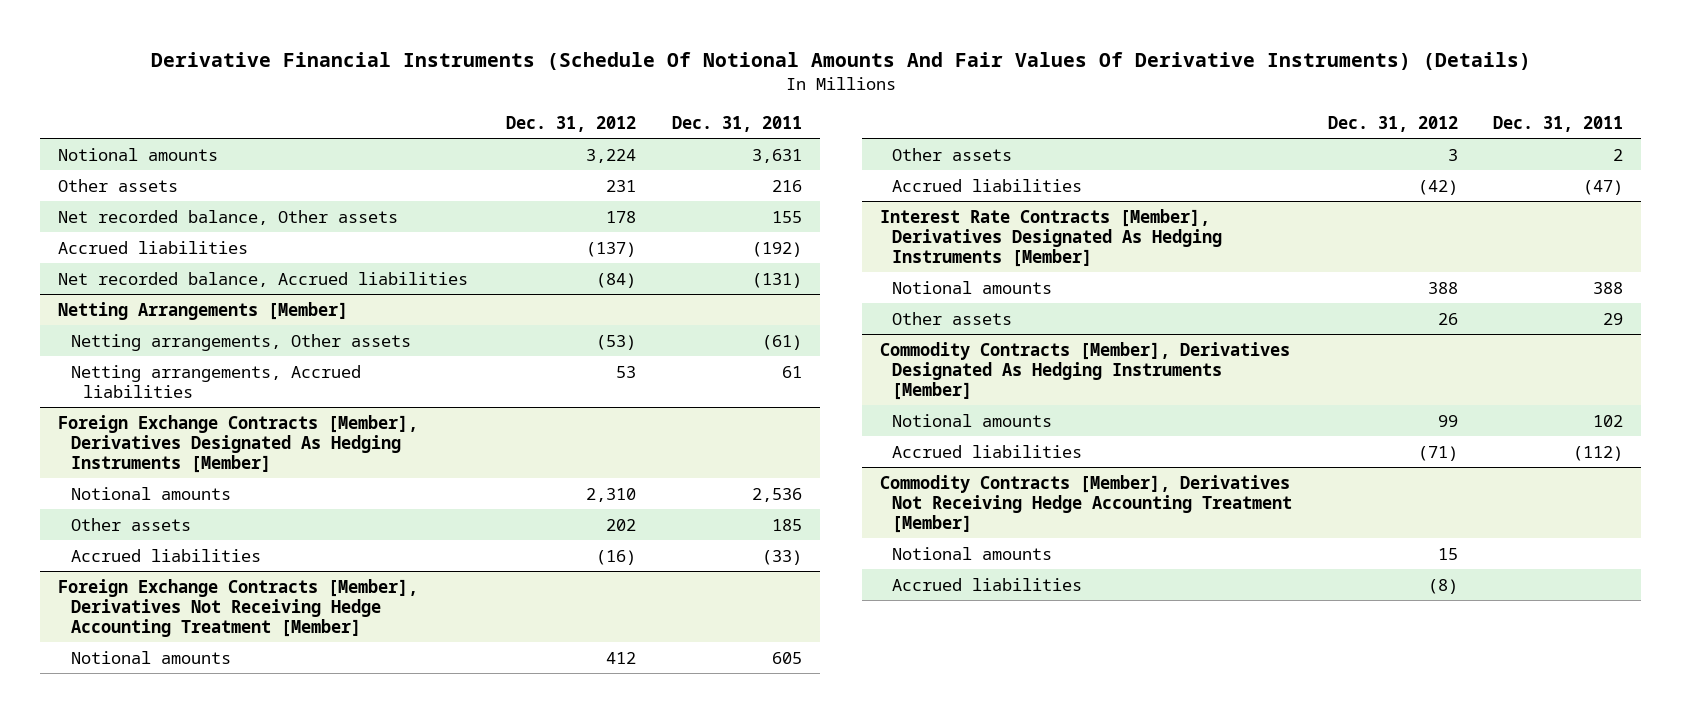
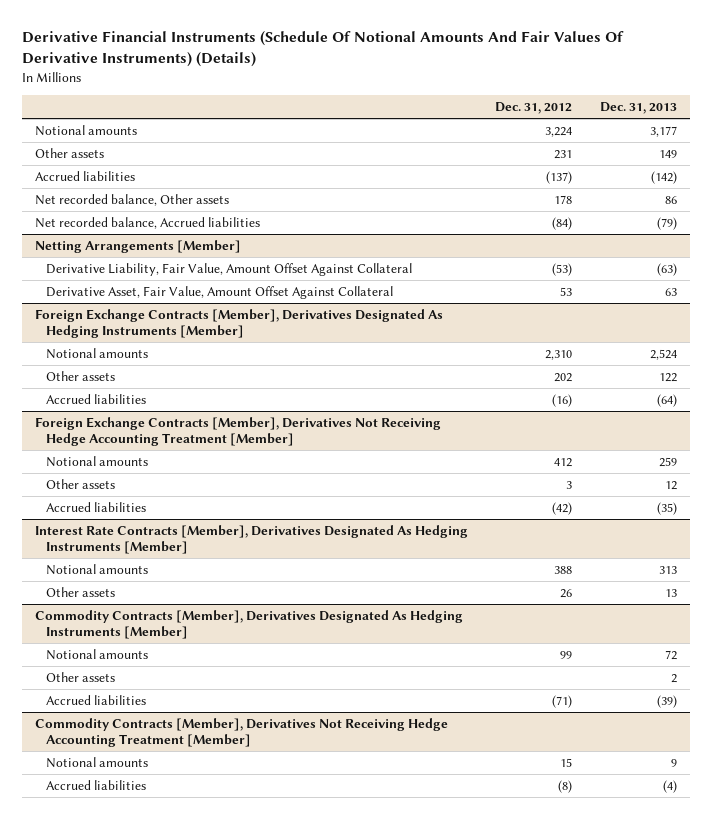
- | Dec. 31, 2012 | Dec. 31, 2011
+ | Dec. 31, 2012 | Dec. 31, 2013
moved down: Net recorded balance, Other assets | 178 | 86
@ Netting Arrangements [Member]
- Netting arrangements, Other assets | (53) | (61)
- Netting arrangements, Accrued liabilities | 53 | 61
+ Derivative Liability, Fair Value, Amount Offset Against Collateral | (53) | (63)
+ Derivative Asset, Fair Value, Amount Offset Against Collateral | 53 | 63
@ Commodity Contracts [Member], Derivatives Designated As Hedging Instruments [Member]
+ Other assets | | 2

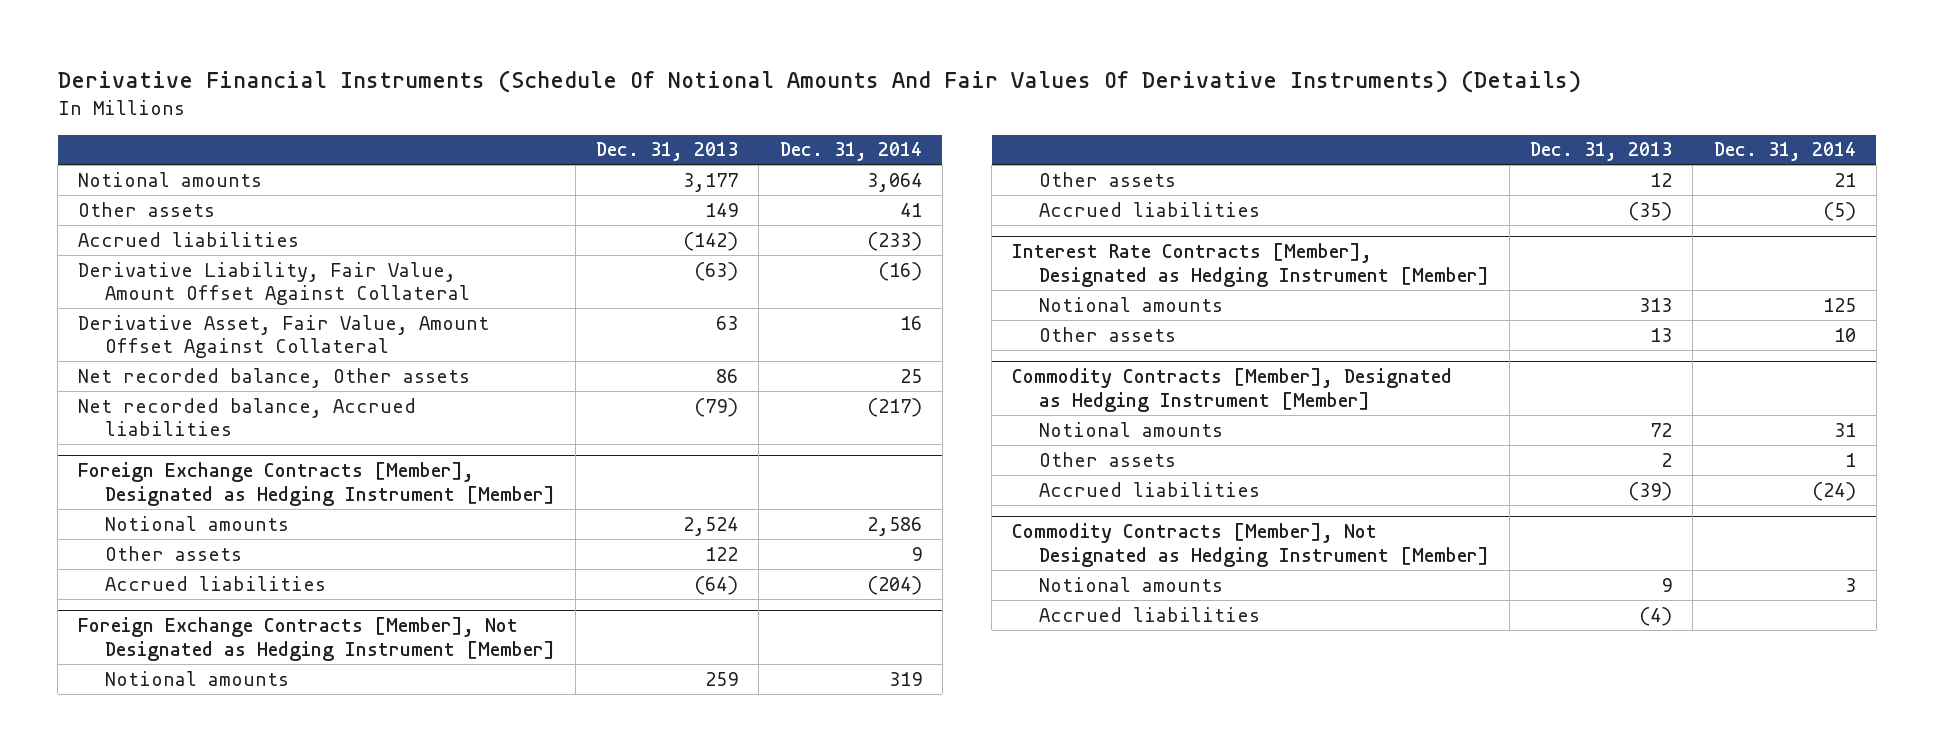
- | Dec. 31, 2012 | Dec. 31, 2013
+ | Dec. 31, 2013 | Dec. 31, 2014
- Netting Arrangements [Member]
- Foreign Exchange Contracts [Member], Derivatives Designated As Hedging Instruments [Member]
moved down: Net recorded balance, Other assets | 86 | 25
moved down: Net recorded balance, Accrued liabilities | (79) | (217)
+ Foreign Exchange Contracts [Member], Designated as Hedging Instrument [Member]
- Foreign Exchange Contracts [Member], Derivatives Not Receiving Hedge Accounting Treatment [Member]
+ Foreign Exchange Contracts [Member], Not Designated as Hedging Instrument [Member]
- Interest Rate Contracts [Member], Derivatives Designated As Hedging Instruments [Member]
+ Interest Rate Contracts [Member], Designated as Hedging Instrument [Member]
- Commodity Contracts [Member], Derivatives Designated As Hedging Instruments [Member]
+ Commodity Contracts [Member], Designated as Hedging Instrument [Member]
- Commodity Contracts [Member], Derivatives Not Receiving Hedge Accounting Treatment [Member]
+ Commodity Contracts [Member], Not Designated as Hedging Instrument [Member]

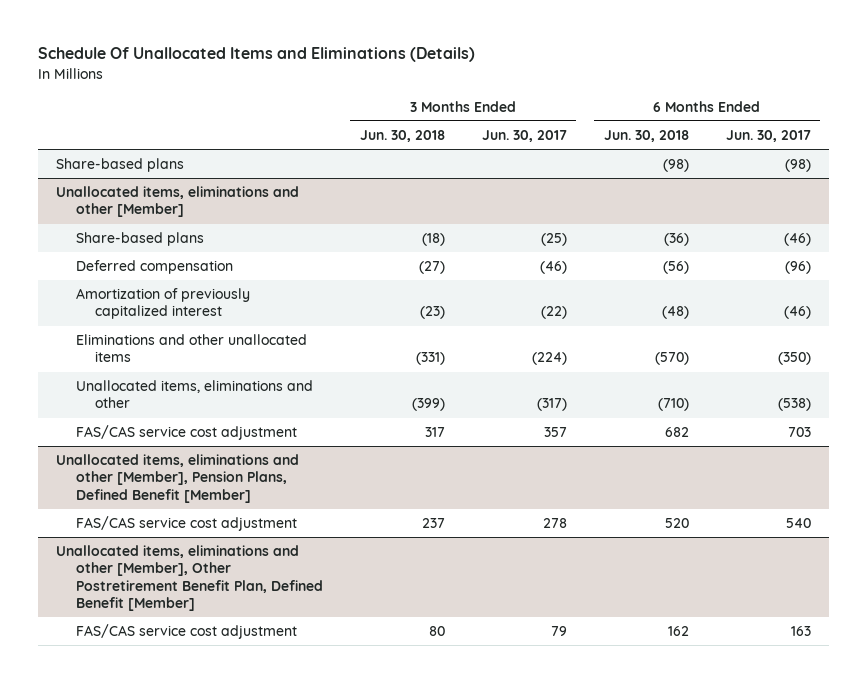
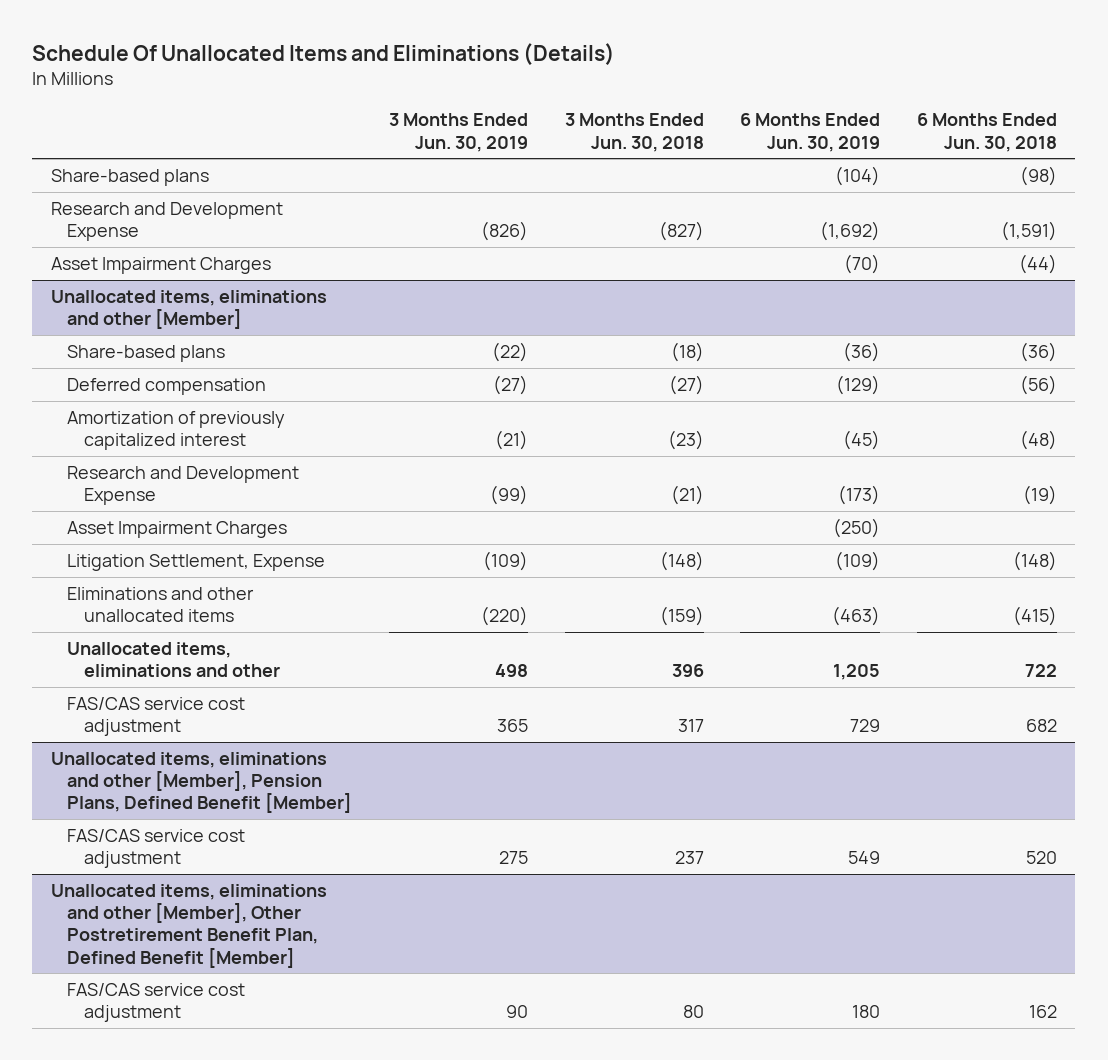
- | 3 Months Ended Jun. 30, 2018 | 3 Months Ended Jun. 30, 2017 | 6 Months Ended Jun. 30, 2018 | 6 Months Ended Jun. 30, 2017
+ | 3 Months Ended Jun. 30, 2019 | 3 Months Ended Jun. 30, 2018 | 6 Months Ended Jun. 30, 2019 | 6 Months Ended Jun. 30, 2018
+ Research and Development Expense | (826) | (827) | (1,692) | (1,591)
+ Asset Impairment Charges | | | (70) | (44)
@ Unallocated items, eliminations and other [Member]
- Eliminations and other unallocated items | (331) | (224) | (570) | (350)
- Unallocated items, eliminations and other | (399) | (317) | (710) | (538)
+ Research and Development Expense | (99) | (21) | (173) | (19)
+ Asset Impairment Charges | | | (250) |
+ Litigation Settlement, Expense | (109) | (148) | (109) | (148)
+ Eliminations and other unallocated items | (220) | (159) | (463) | (415)
+ Unallocated items, eliminations and other | 498 | 396 | 1,205 | 722

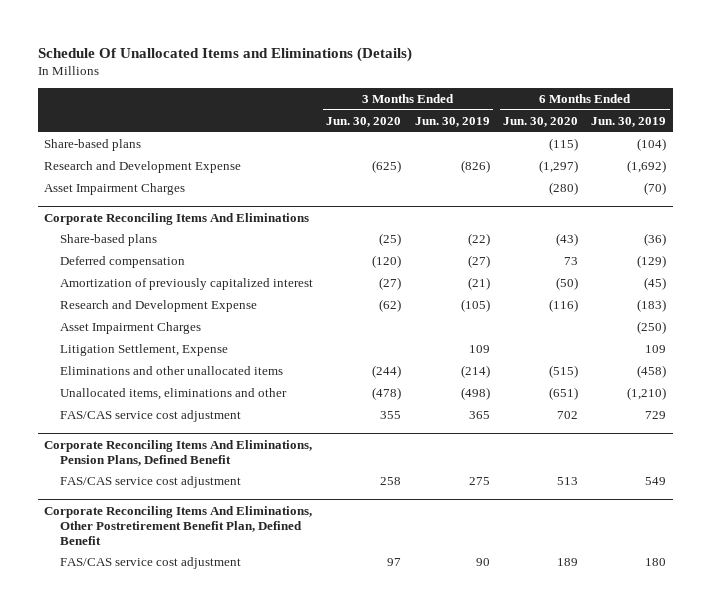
- | 3 Months Ended Jun. 30, 2019 | 3 Months Ended Jun. 30, 2018 | 6 Months Ended Jun. 30, 2019 | 6 Months Ended Jun. 30, 2018
+ | 3 Months Ended Jun. 30, 2020 | 3 Months Ended Jun. 30, 2019 | 6 Months Ended Jun. 30, 2020 | 6 Months Ended Jun. 30, 2019
- Unallocated items, eliminations and other [Member]
+ Corporate Reconciling Items And Eliminations
- Research and Development Expense | (99) | (21) | (173) | (19)
+ Research and Development Expense | (62) | (105) | (116) | (183)
- Litigation Settlement, Expense | (109) | (148) | (109) | (148)
- Eliminations and other unallocated items | (220) | (159) | (463) | (415)
- Unallocated items, eliminations and other | 498 | 396 | 1,205 | 722
+ Litigation Settlement, Expense | | 109 | | 109
+ Eliminations and other unallocated items | (244) | (214) | (515) | (458)
+ Unallocated items, eliminations and other | (478) | (498) | (651) | (1,210)
- Unallocated items, eliminations and other [Member], Pension Plans, Defined Benefit [Member]
+ Corporate Reconciling Items And Eliminations, Pension Plans, Defined Benefit
- Unallocated items, eliminations and other [Member], Other Postretirement Benefit Plan, Defined Benefit [Member]
+ Corporate Reconciling Items And Eliminations, Other Postretirement Benefit Plan, Defined Benefit

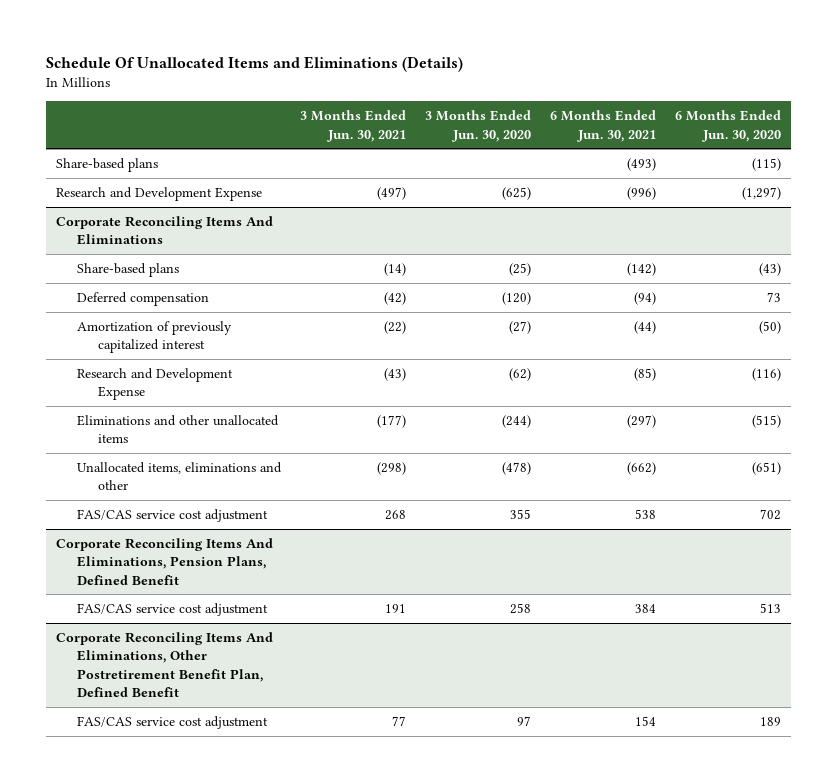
- | 3 Months Ended Jun. 30, 2020 | 3 Months Ended Jun. 30, 2019 | 6 Months Ended Jun. 30, 2020 | 6 Months Ended Jun. 30, 2019
+ | 3 Months Ended Jun. 30, 2021 | 3 Months Ended Jun. 30, 2020 | 6 Months Ended Jun. 30, 2021 | 6 Months Ended Jun. 30, 2020
- Asset Impairment Charges | | | (280) | (70)
@ Corporate Reconciling Items And Eliminations
- Asset Impairment Charges | | | | (250)
- Litigation Settlement, Expense | | 109 | | 109

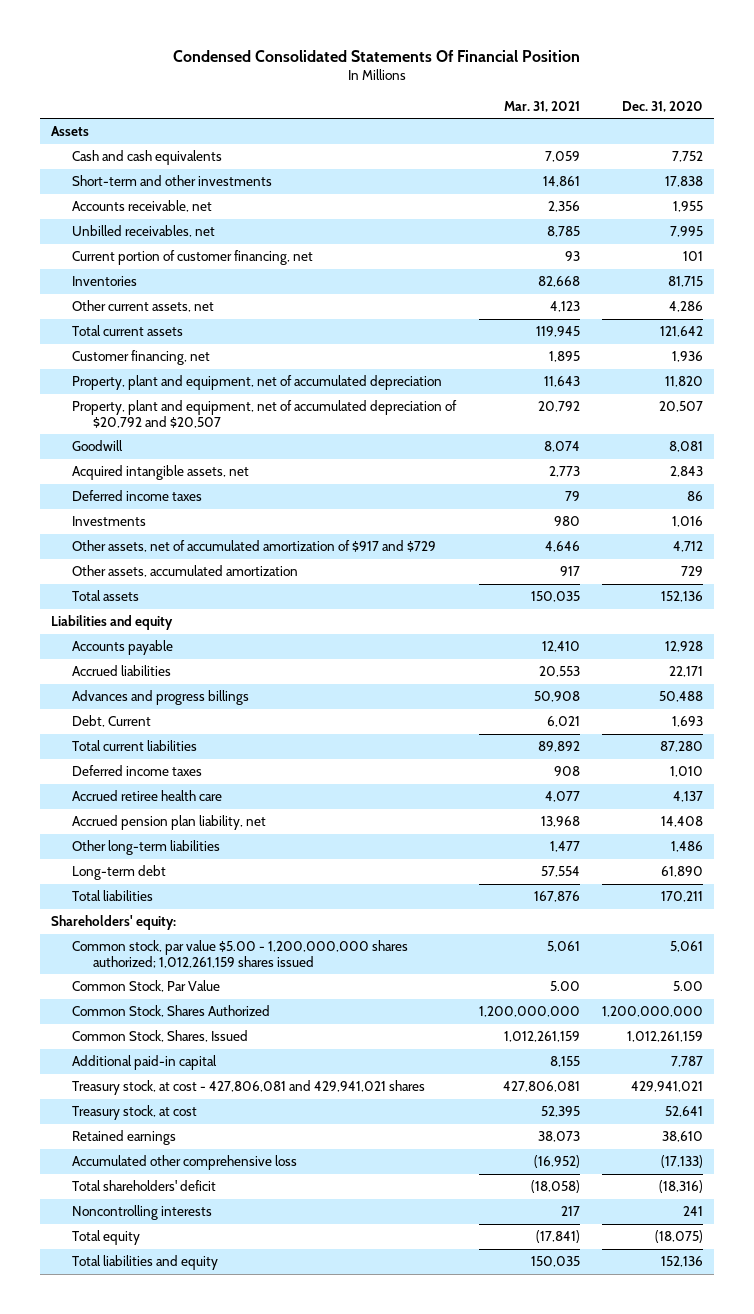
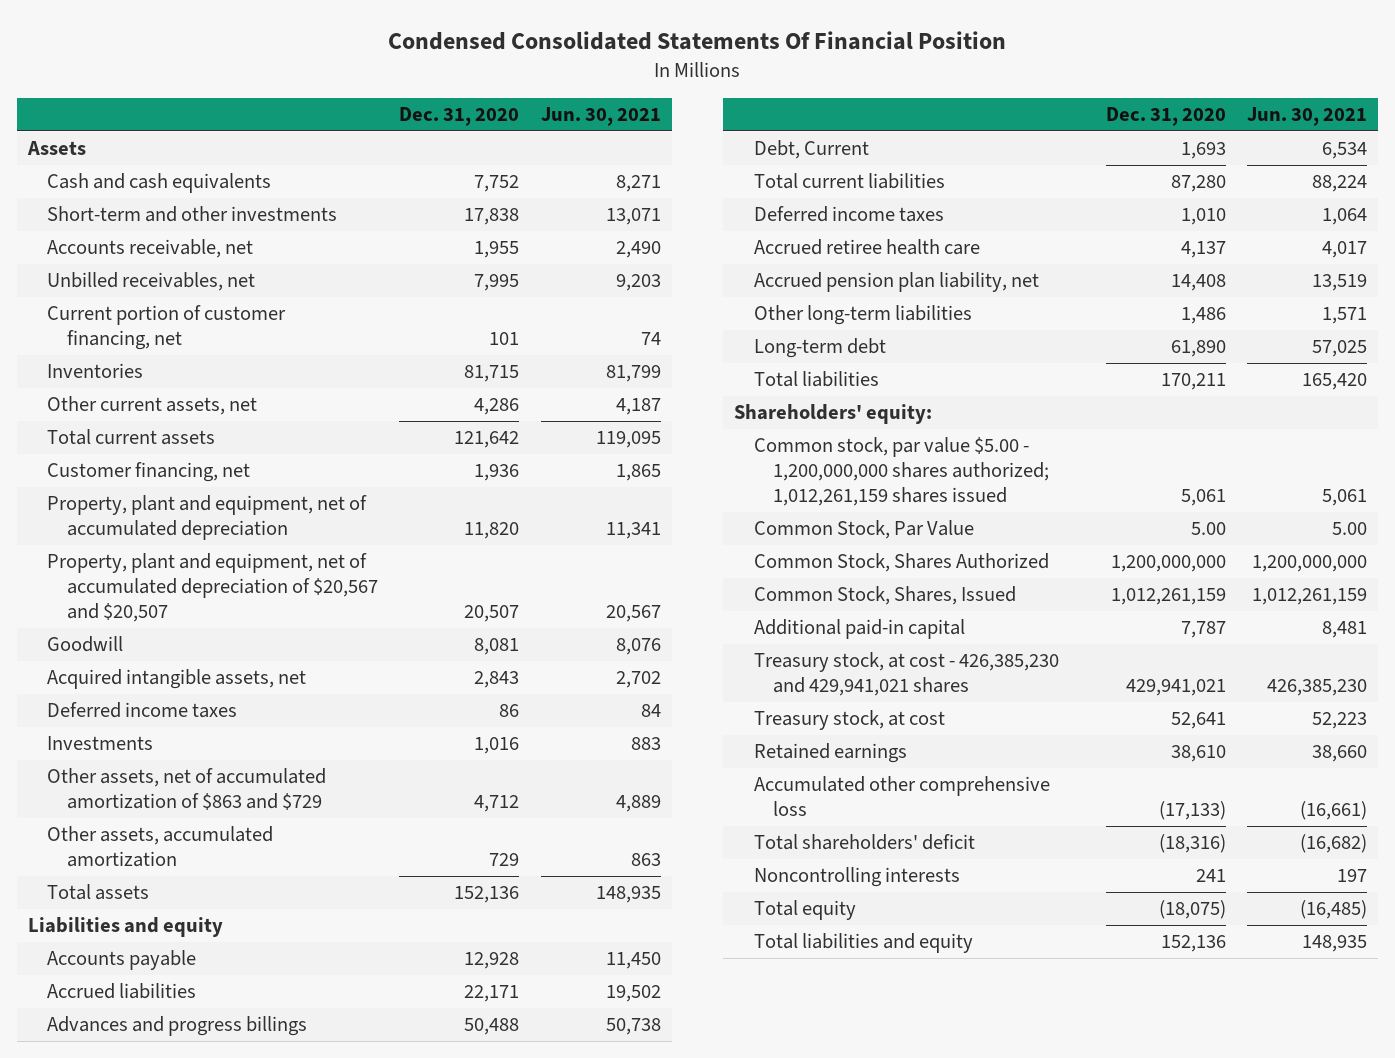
- | Mar. 31, 2021 | Dec. 31, 2020
+ | Dec. 31, 2020 | Jun. 30, 2021
- Property, plant and equipment, net of accumulated depreciation of $20,792 and $20,507 | 20,792 | 20,507
+ Property, plant and equipment, net of accumulated depreciation of $20,567 and $20,507 | 20,507 | 20,567
- Other assets, net of accumulated amortization of $917 and $729 | 4,646 | 4,712
+ Other assets, net of accumulated amortization of $863 and $729 | 4,712 | 4,889
- Treasury stock, at cost - 427,806,081 and 429,941,021 shares | 427,806,081 | 429,941,021
+ Treasury stock, at cost - 426,385,230 and 429,941,021 shares | 429,941,021 | 426,385,230

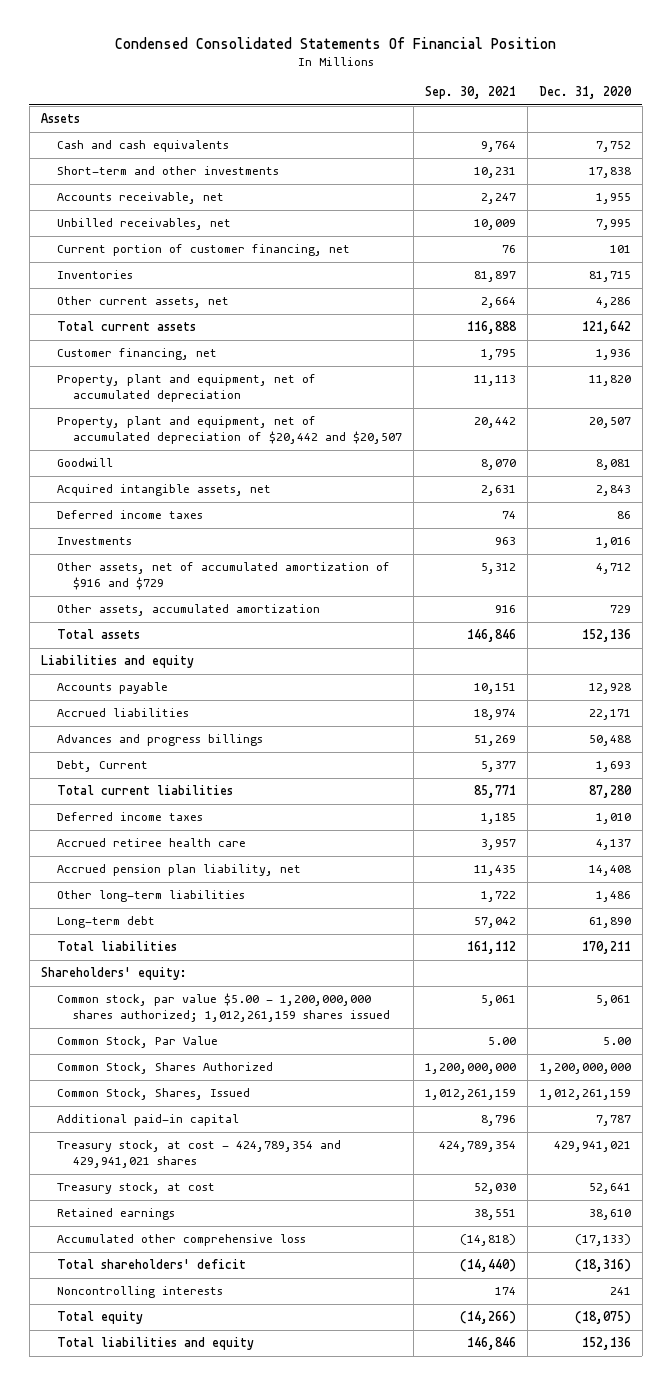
- | Dec. 31, 2020 | Jun. 30, 2021
+ | Sep. 30, 2021 | Dec. 31, 2020
- Property, plant and equipment, net of accumulated depreciation of $20,567 and $20,507 | 20,507 | 20,567
+ Property, plant and equipment, net of accumulated depreciation of $20,442 and $20,507 | 20,442 | 20,507
- Other assets, net of accumulated amortization of $863 and $729 | 4,712 | 4,889
+ Other assets, net of accumulated amortization of $916 and $729 | 5,312 | 4,712
- Treasury stock, at cost - 426,385,230 and 429,941,021 shares | 429,941,021 | 426,385,230
+ Treasury stock, at cost - 424,789,354 and 429,941,021 shares | 424,789,354 | 429,941,021

